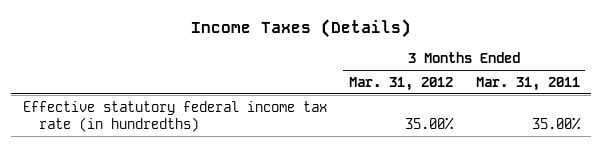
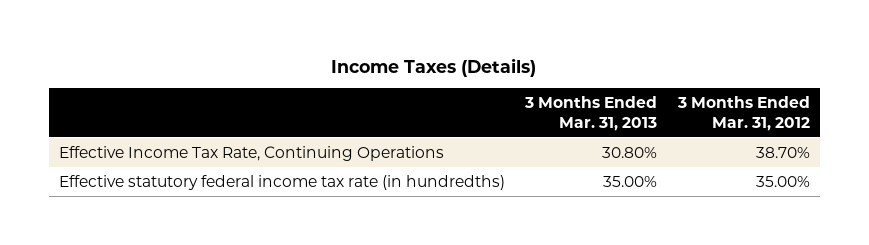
- | 3 Months Ended Mar. 31, 2012 | 3 Months Ended Mar. 31, 2011
+ | 3 Months Ended Mar. 31, 2013 | 3 Months Ended Mar. 31, 2012
+ Effective Income Tax Rate, Continuing Operations | 30.80% | 38.70%

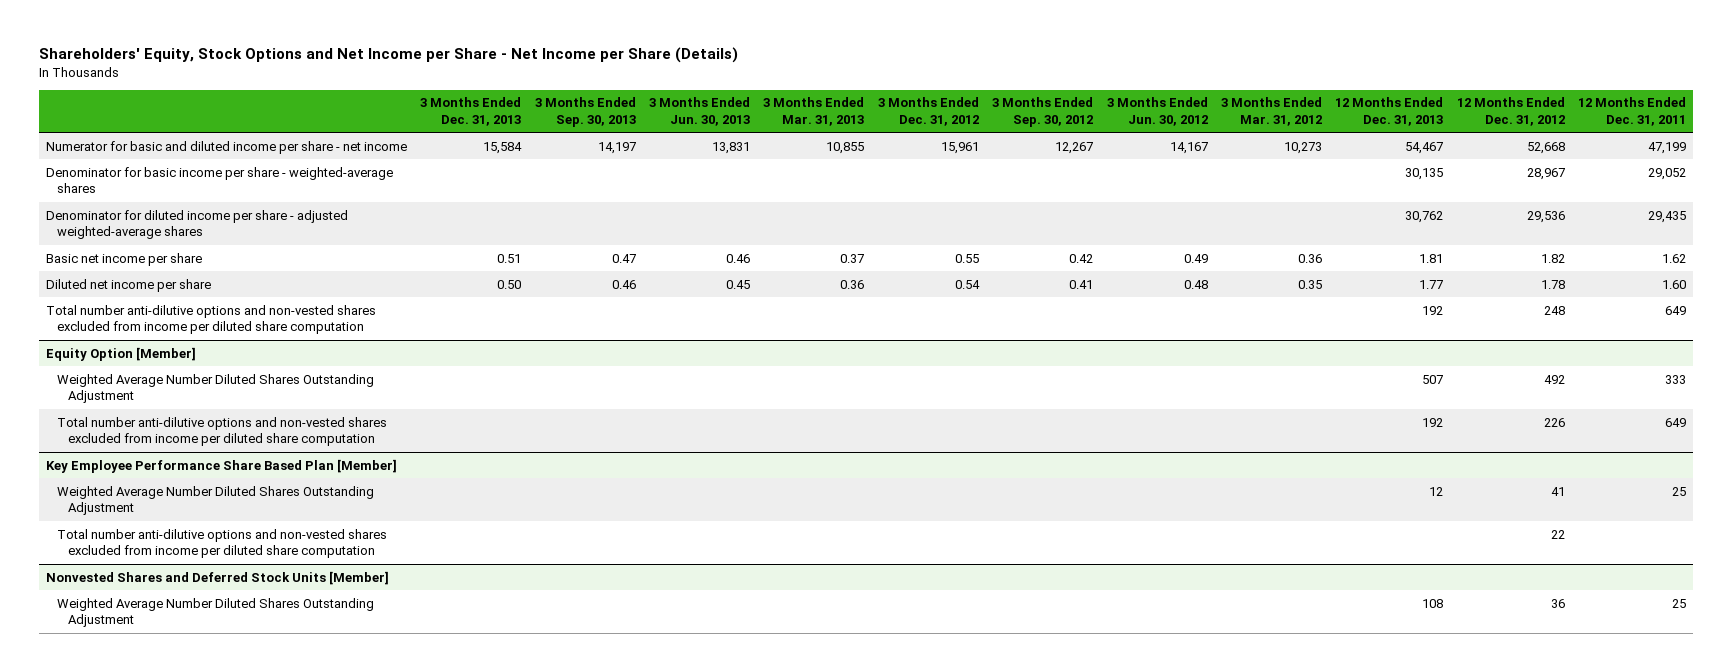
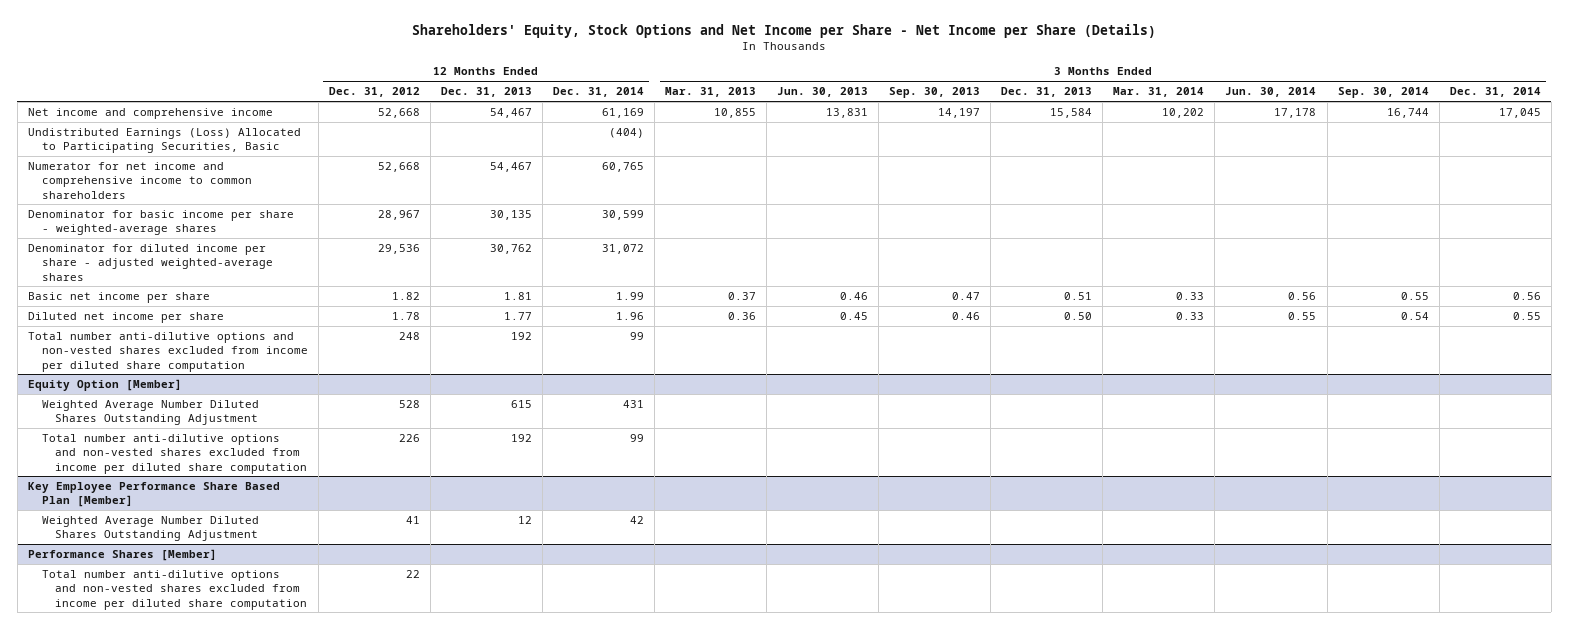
- | 3 Months Ended Dec. 31, 2013 | 3 Months Ended Sep. 30, 2013 | 3 Months Ended Jun. 30, 2013 | 3 Months Ended Mar. 31, 2013 | 3 Months Ended Dec. 31, 2012 | 3 Months Ended Sep. 30, 2012 | 3 Months Ended Jun. 30, 2012 | 3 Months Ended Mar. 31, 2012 | 12 Months Ended Dec. 31, 2013 | 12 Months Ended Dec. 31, 2012 | 12 Months Ended Dec. 31, 2011
+ | 12 Months Ended Dec. 31, 2012 | 12 Months Ended Dec. 31, 2013 | 12 Months Ended Dec. 31, 2014 | 3 Months Ended Mar. 31, 2013 | 3 Months Ended Jun. 30, 2013 | 3 Months Ended Sep. 30, 2013 | 3 Months Ended Dec. 31, 2013 | 3 Months Ended Mar. 31, 2014 | 3 Months Ended Jun. 30, 2014 | 3 Months Ended Sep. 30, 2014 | 3 Months Ended Dec. 31, 2014
- Numerator for basic and diluted income per share - net income | 15,584 | 14,197 | 13,831 | 10,855 | 15,961 | 12,267 | 14,167 | 10,273 | 54,467 | 52,668 | 47,199
+ Net income and comprehensive income | 52,668 | 54,467 | 61,169 | 10,855 | 13,831 | 14,197 | 15,584 | 10,202 | 17,178 | 16,744 | 17,045
+ Undistributed Earnings (Loss) Allocated to Participating Securities, Basic | | | (404) | | | | | | | |
+ Numerator for net income and comprehensive income to common shareholders | 52,668 | 54,467 | 60,765 | | | | | | | |
@ Equity Option [Member]
- Weighted Average Number Diluted Shares Outstanding Adjustment | | | | | | | | | 507 | 492 | 333
+ Weighted Average Number Diluted Shares Outstanding Adjustment | 528 | 615 | 431 | | | | | | | |
+ Performance Shares [Member]
- Nonvested Shares and Deferred Stock Units [Member]
- Weighted Average Number Diluted Shares Outstanding Adjustment | | | | | | | | | 108 | 36 | 25

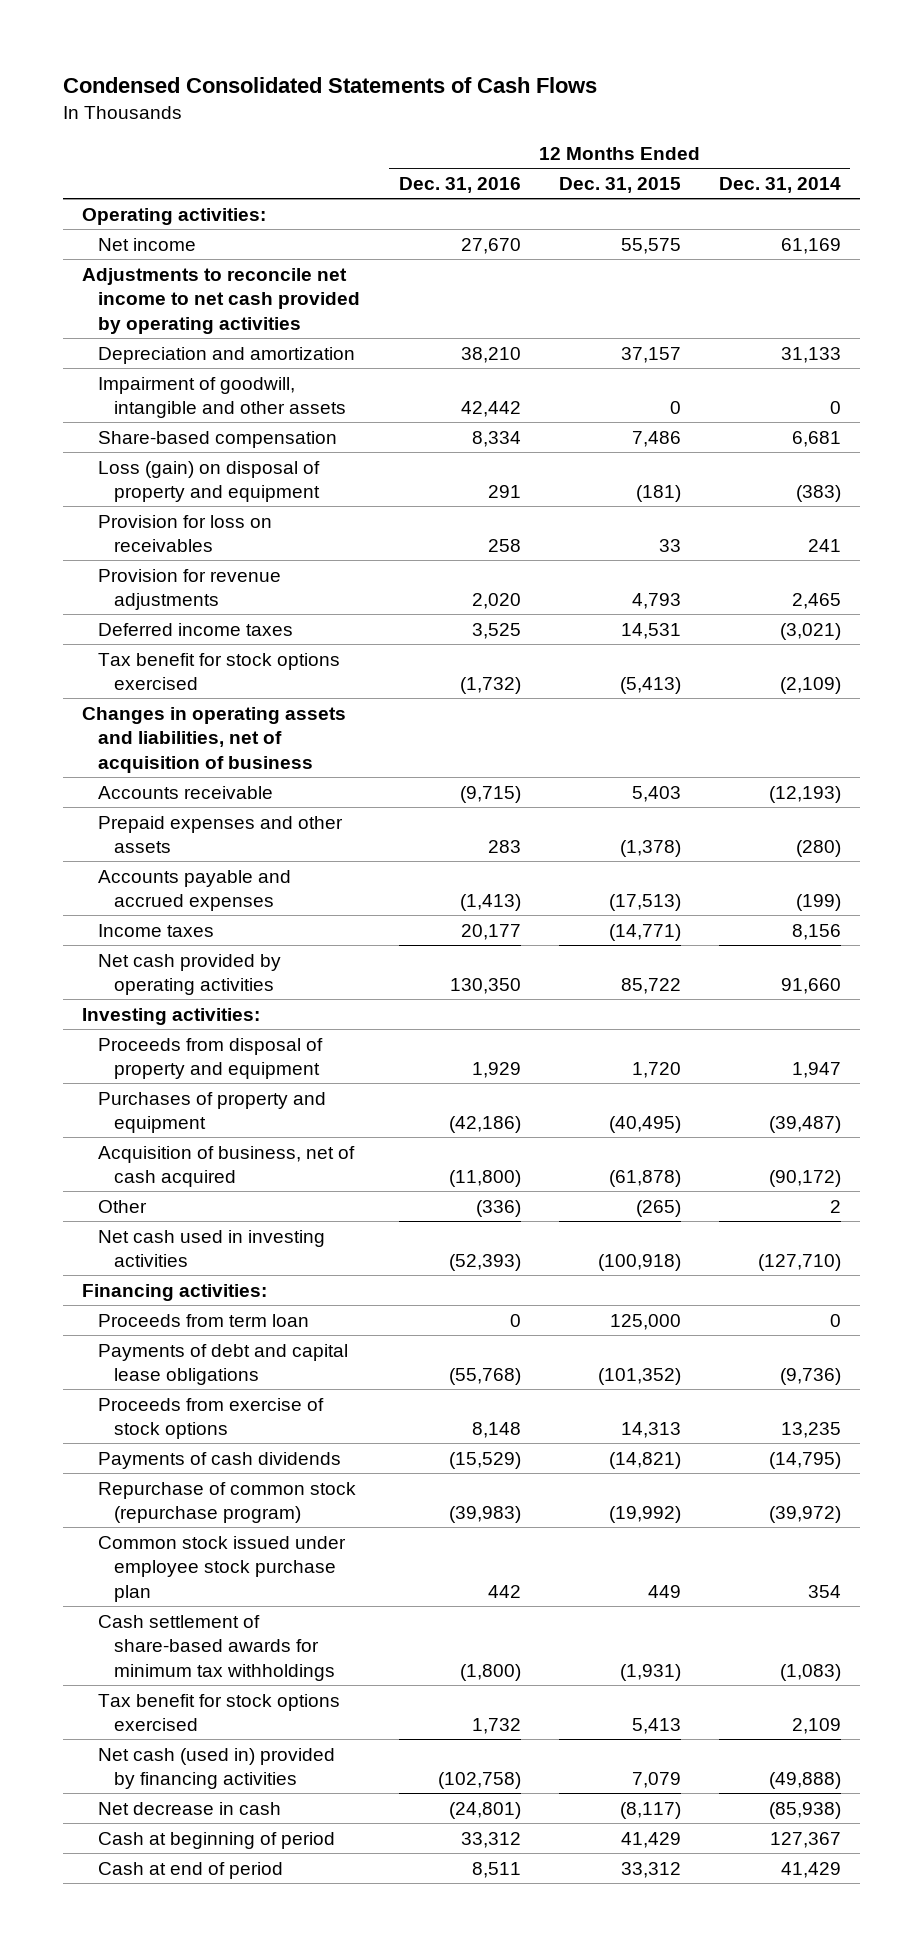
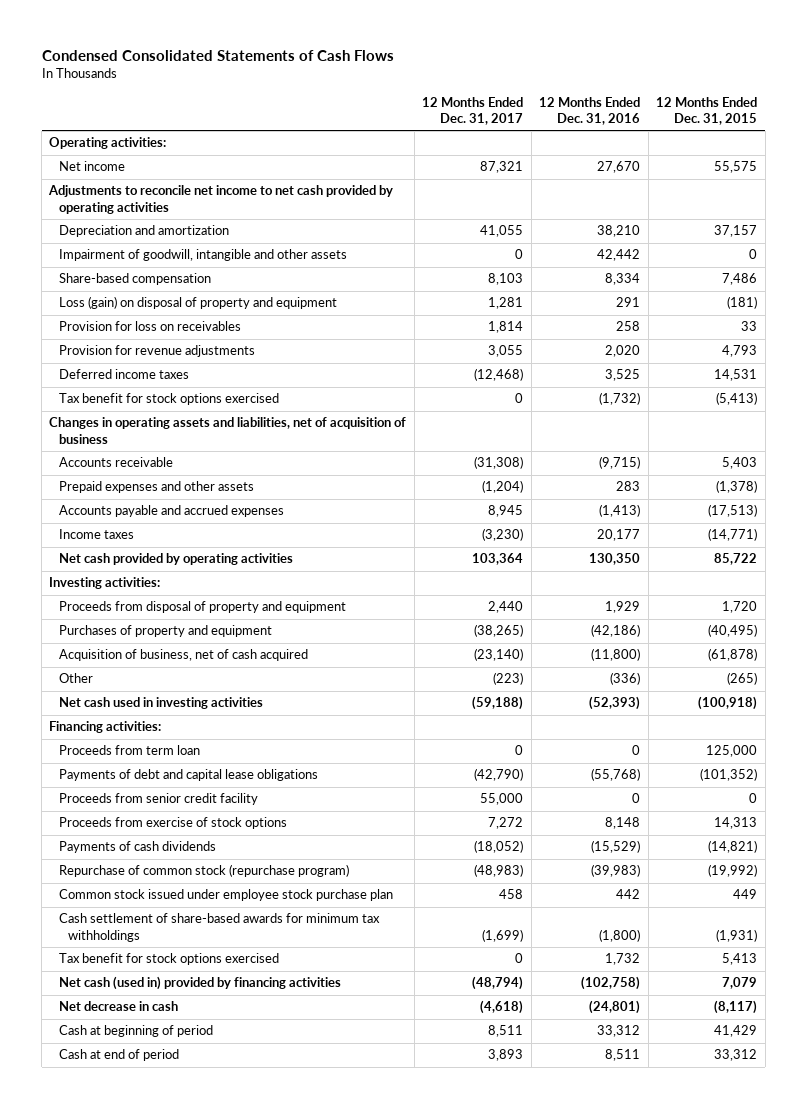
- | 12 Months Ended Dec. 31, 2016 | 12 Months Ended Dec. 31, 2015 | 12 Months Ended Dec. 31, 2014
+ | 12 Months Ended Dec. 31, 2017 | 12 Months Ended Dec. 31, 2016 | 12 Months Ended Dec. 31, 2015
+ Proceeds from senior credit facility | 55,000 | 0 | 0

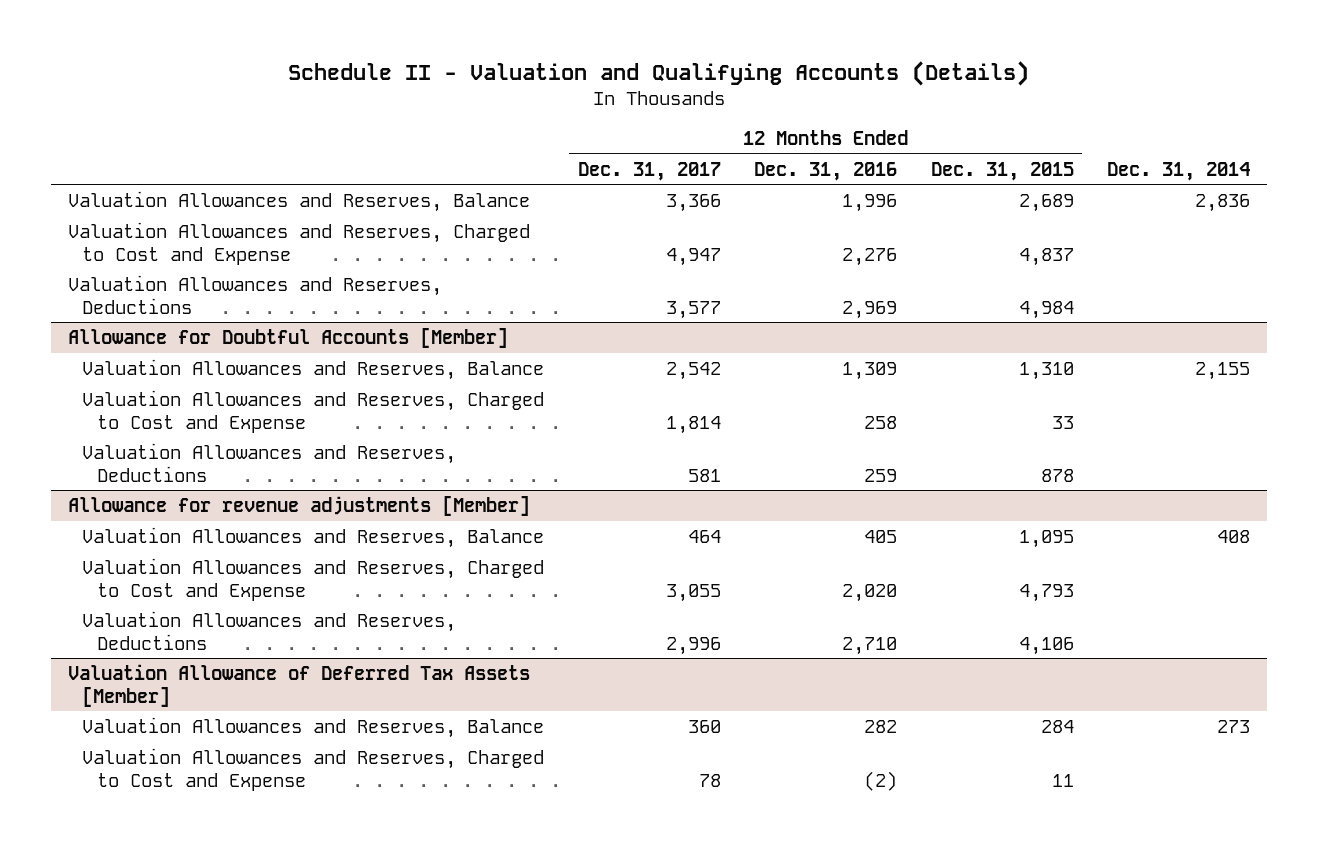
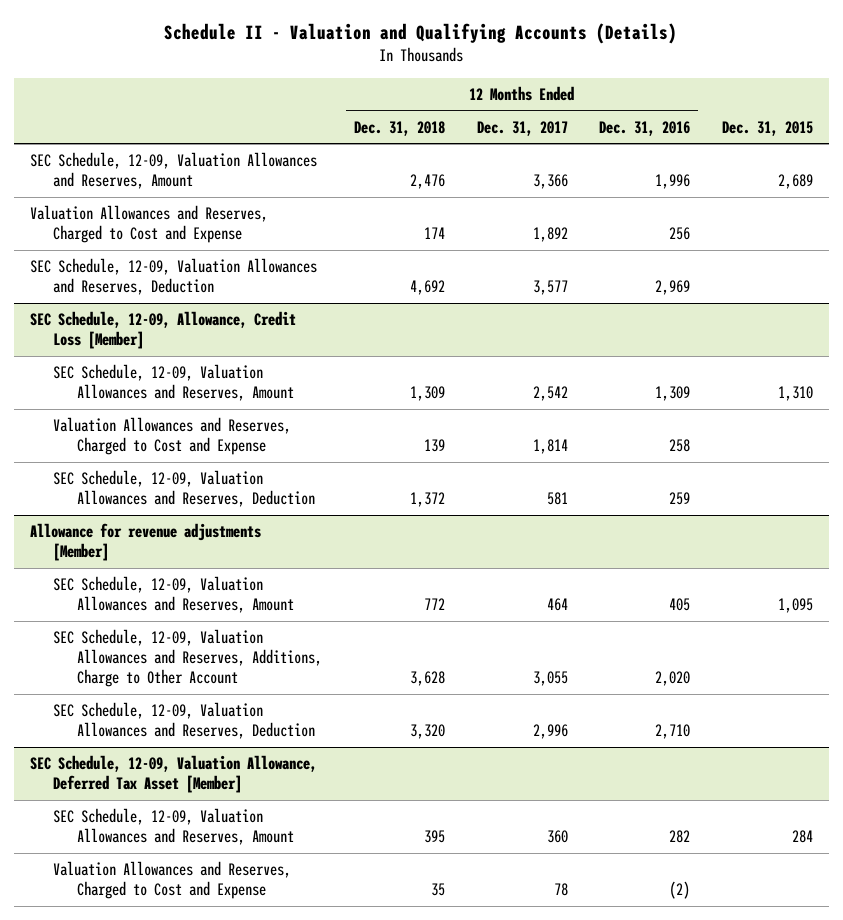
- | 12 Months Ended Dec. 31, 2017 | 12 Months Ended Dec. 31, 2016 | 12 Months Ended Dec. 31, 2015 | Dec. 31, 2014
+ | 12 Months Ended Dec. 31, 2018 | 12 Months Ended Dec. 31, 2017 | 12 Months Ended Dec. 31, 2016 | Dec. 31, 2015
- Valuation Allowances and Reserves, Balance | 3,366 | 1,996 | 2,689 | 2,836
- Valuation Allowances and Reserves, Charged to Cost and Expense | 4,947 | 2,276 | 4,837 |
- Valuation Allowances and Reserves, Deductions | 3,577 | 2,969 | 4,984 |
- Allowance for Doubtful Accounts [Member]
- Valuation Allowances and Reserves, Balance | 2,542 | 1,309 | 1,310 | 2,155
+ SEC Schedule, 12-09, Valuation Allowances and Reserves, Amount | 2,476 | 3,366 | 1,996 | 2,689
+ Valuation Allowances and Reserves, Charged to Cost and Expense | 174 | 1,892 | 256 |
+ SEC Schedule, 12-09, Valuation Allowances and Reserves, Deduction | 4,692 | 3,577 | 2,969 |
+ SEC Schedule, 12-09, Allowance, Credit Loss [Member]
+ SEC Schedule, 12-09, Valuation Allowances and Reserves, Amount | 1,309 | 2,542 | 1,309 | 1,310
- Valuation Allowances and Reserves, Deductions | 581 | 259 | 878 |
+ SEC Schedule, 12-09, Valuation Allowances and Reserves, Deduction | 1,372 | 581 | 259 |
@ Allowance for revenue adjustments [Member]
- Valuation Allowances and Reserves, Balance | 464 | 405 | 1,095 | 408
- Valuation Allowances and Reserves, Charged to Cost and Expense | 3,055 | 2,020 | 4,793 |
- Valuation Allowances and Reserves, Deductions | 2,996 | 2,710 | 4,106 |
- Valuation Allowance of Deferred Tax Assets [Member]
- Valuation Allowances and Reserves, Balance | 360 | 282 | 284 | 273
@ Allowance for revenue adjustments [Member]
+ SEC Schedule, 12-09, Valuation Allowances and Reserves, Amount | 772 | 464 | 405 | 1,095
+ SEC Schedule, 12-09, Valuation Allowances and Reserves, Additions, Charge to Other Account | 3,628 | 3,055 | 2,020 |
+ SEC Schedule, 12-09, Valuation Allowances and Reserves, Deduction | 3,320 | 2,996 | 2,710 |
+ SEC Schedule, 12-09, Valuation Allowance, Deferred Tax Asset [Member]
+ SEC Schedule, 12-09, Valuation Allowances and Reserves, Amount | 395 | 360 | 282 | 284

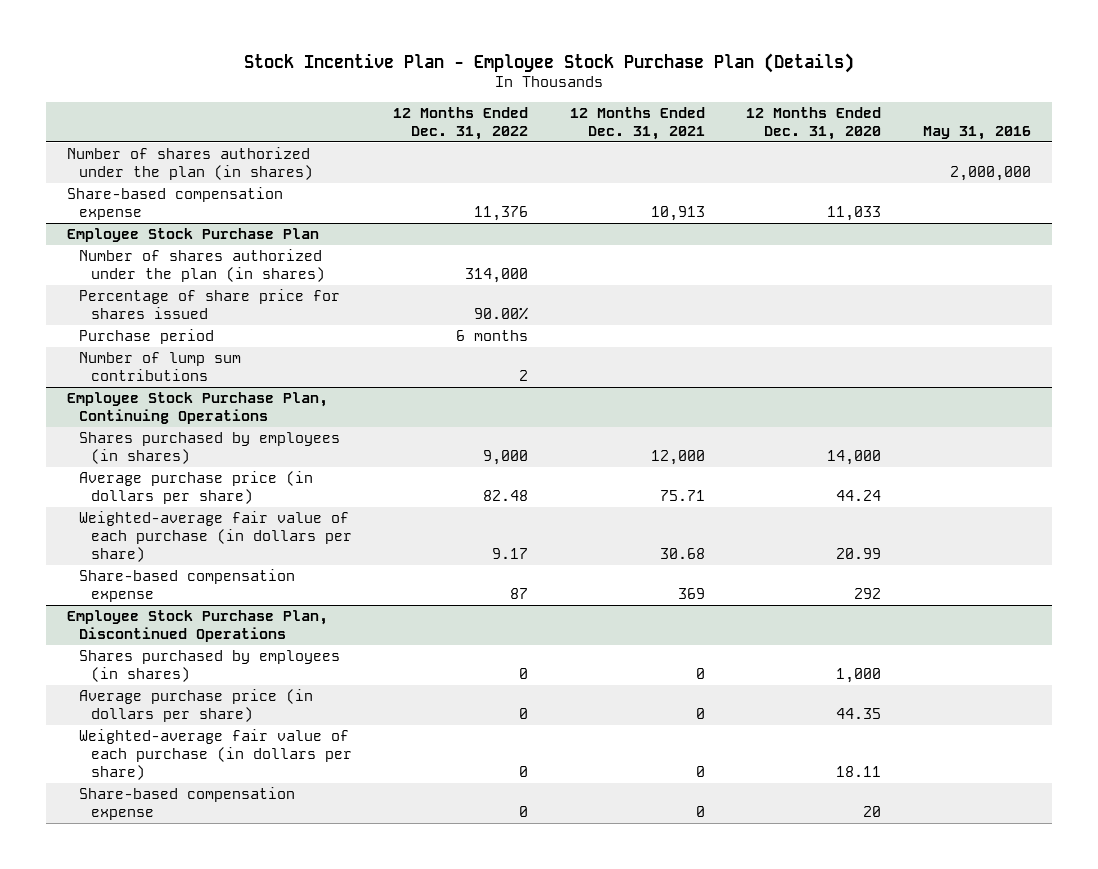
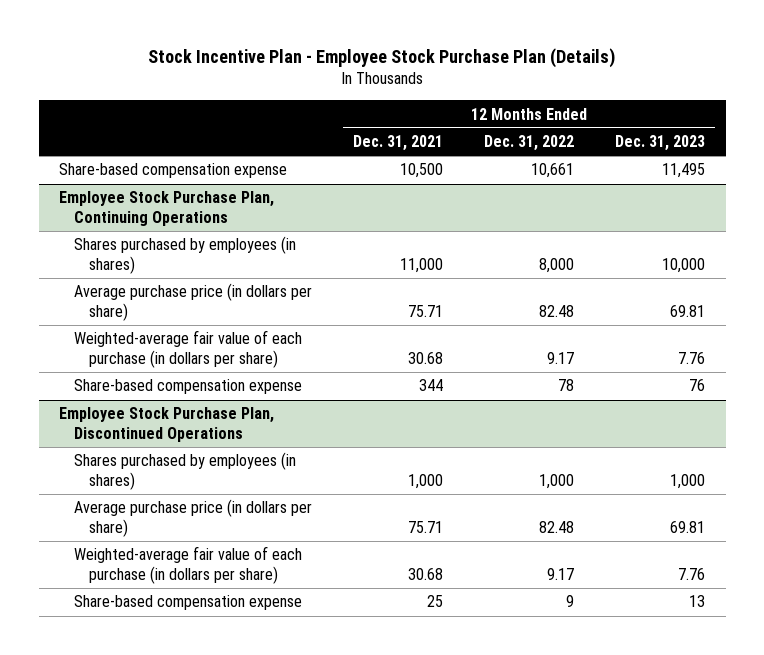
- | 12 Months Ended Dec. 31, 2022 | 12 Months Ended Dec. 31, 2021 | 12 Months Ended Dec. 31, 2020 | May 31, 2016
+ | 12 Months Ended Dec. 31, 2021 | 12 Months Ended Dec. 31, 2022 | 12 Months Ended Dec. 31, 2023
- Number of shares authorized under the plan (in shares) | | | | 2,000,000
- Share-based compensation expense | 11,376 | 10,913 | 11,033 |
- Employee Stock Purchase Plan
- Number of shares authorized under the plan (in shares) | 314,000 | | |
- Percentage of share price for shares issued | 90.00% | | |
- Purchase period | 6 months | | |
- Number of lump sum contributions | 2 | | |
+ Share-based compensation expense | 10,500 | 10,661 | 11,495
@ Employee Stock Purchase Plan, Continuing Operations
- Shares purchased by employees (in shares) | 9,000 | 12,000 | 14,000 |
+ Shares purchased by employees (in shares) | 11,000 | 8,000 | 10,000
- Share-based compensation expense | 87 | 369 | 292 |
+ Share-based compensation expense | 344 | 78 | 76
@ Employee Stock Purchase Plan, Discontinued Operations
- Shares purchased by employees (in shares) | 0 | 0 | 1,000 |
- Average purchase price (in dollars per share) | 0 | 0 | 44.35 |
- Weighted-average fair value of each purchase (in dollars per share) | 0 | 0 | 18.11 |
- Share-based compensation expense | 0 | 0 | 20 |
+ Shares purchased by employees (in shares) | 1,000 | 1,000 | 1,000
+ Average purchase price (in dollars per share) | 75.71 | 82.48 | 69.81
+ Weighted-average fair value of each purchase (in dollars per share) | 30.68 | 9.17 | 7.76
+ Share-based compensation expense | 25 | 9 | 13

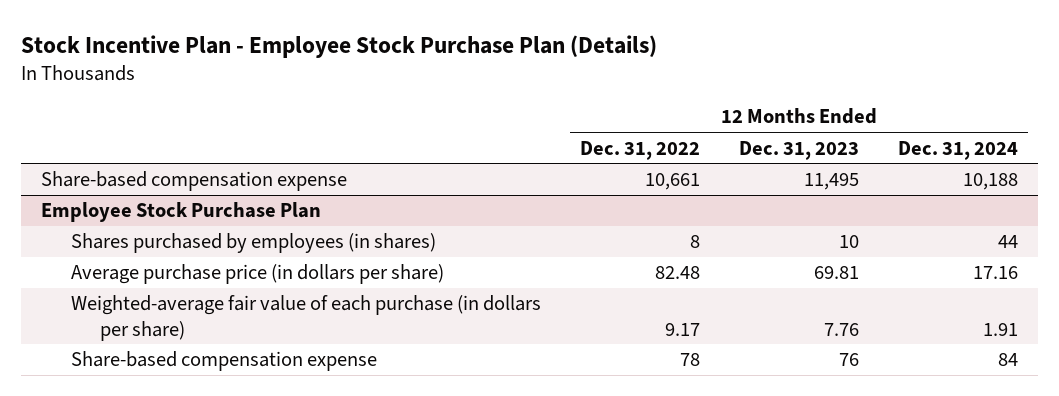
- | 12 Months Ended Dec. 31, 2021 | 12 Months Ended Dec. 31, 2022 | 12 Months Ended Dec. 31, 2023
+ | 12 Months Ended Dec. 31, 2022 | 12 Months Ended Dec. 31, 2023 | 12 Months Ended Dec. 31, 2024
- Employee Stock Purchase Plan, Continuing Operations
- Shares purchased by employees (in shares) | 11,000 | 8,000 | 10,000
+ Employee Stock Purchase Plan
+ Shares purchased by employees (in shares) | 8 | 10 | 44
- Employee Stock Purchase Plan, Discontinued Operations
- Shares purchased by employees (in shares) | 1,000 | 1,000 | 1,000
- Average purchase price (in dollars per share) | 75.71 | 82.48 | 69.81
- Weighted-average fair value of each purchase (in dollars per share) | 30.68 | 9.17 | 7.76
- Share-based compensation expense | 25 | 9 | 13

